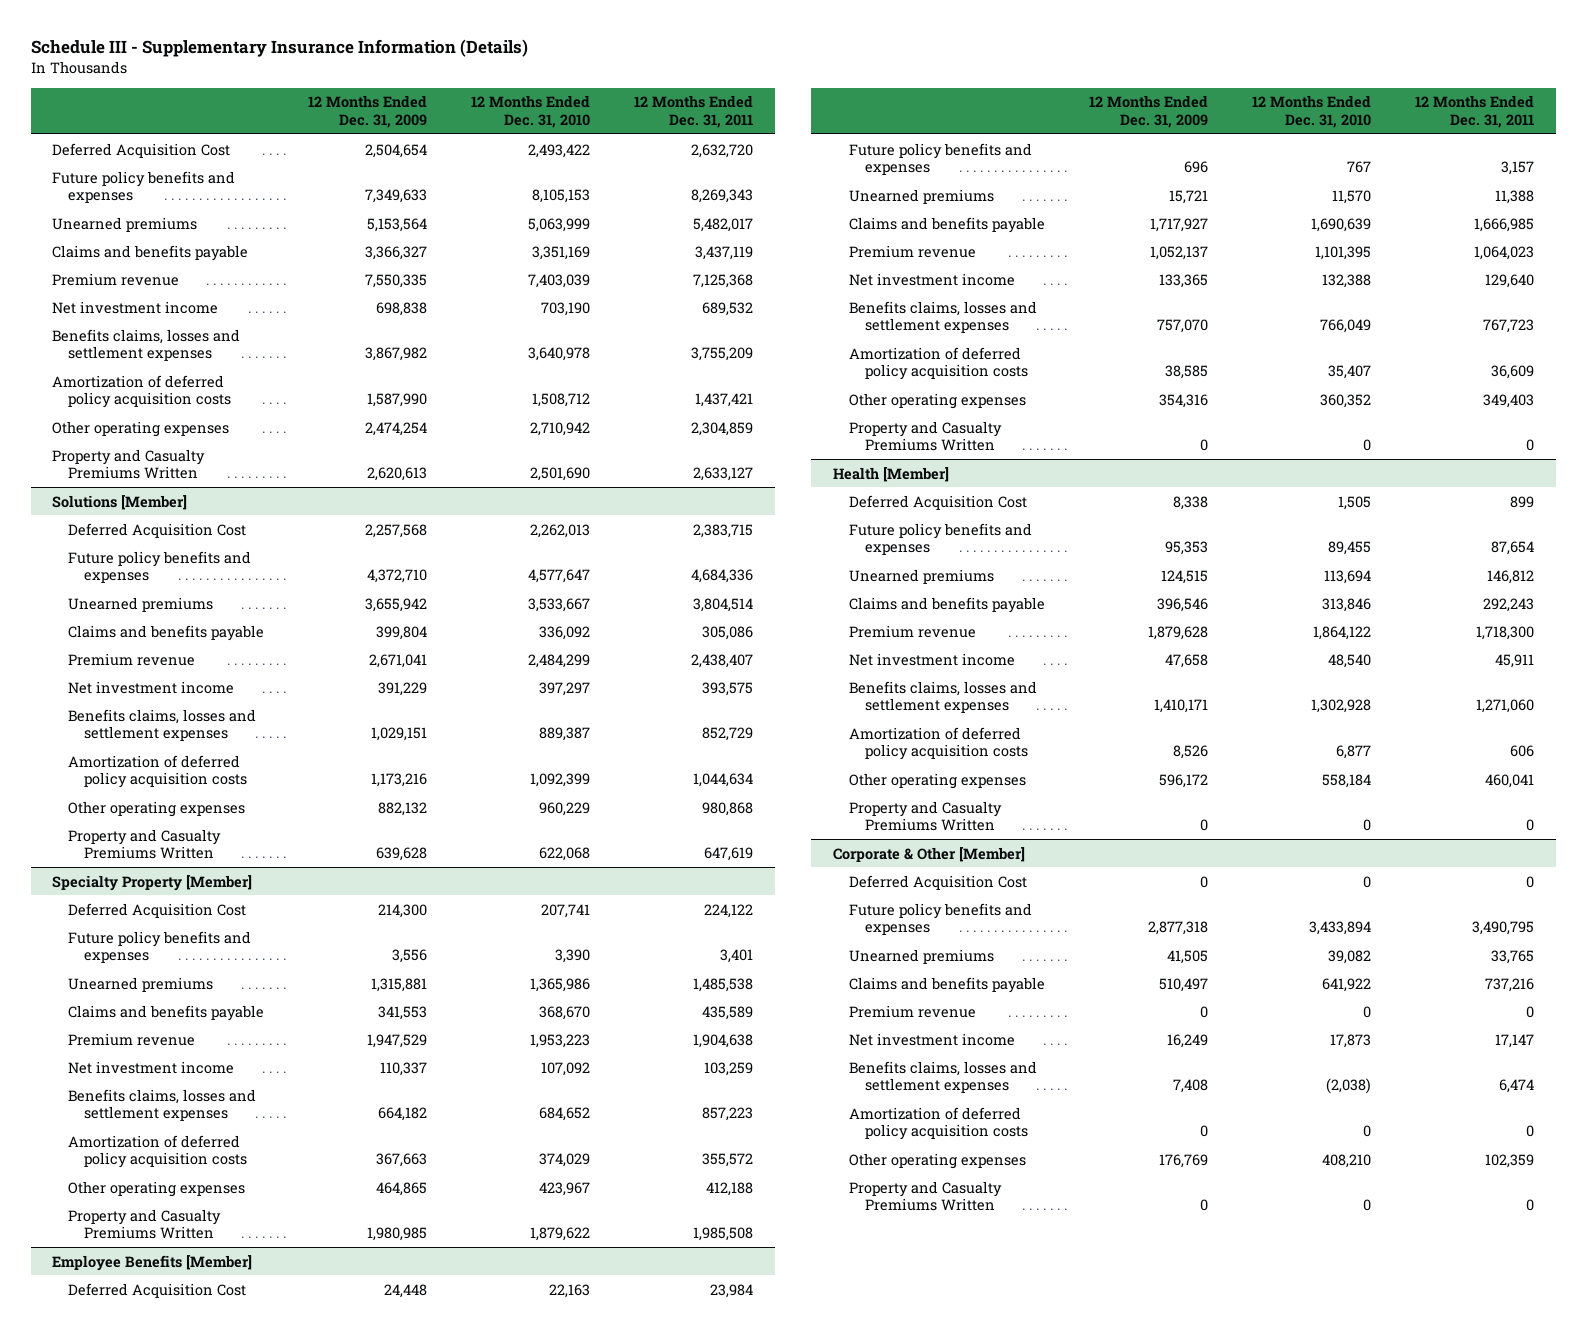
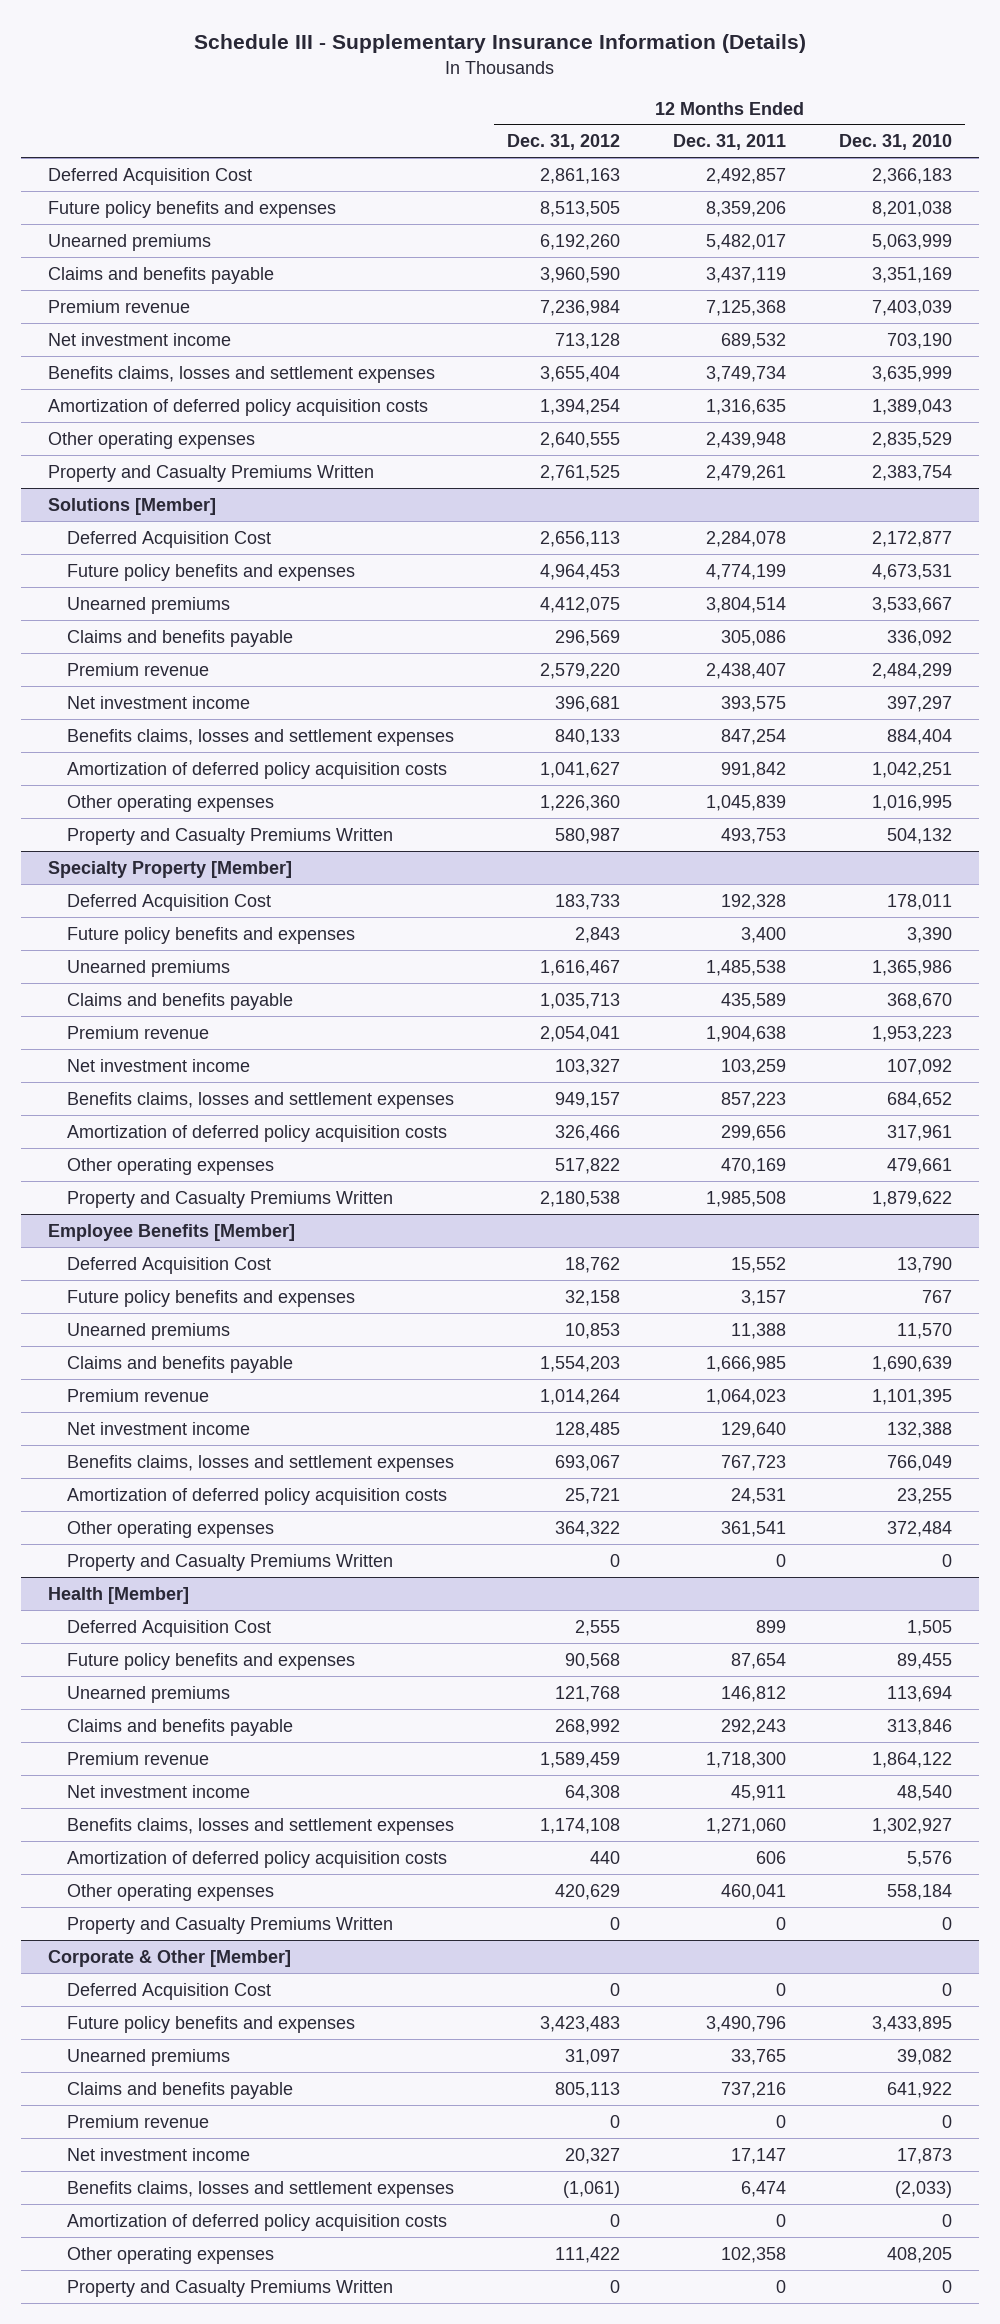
- | 12 Months Ended Dec. 31, 2009 | 12 Months Ended Dec. 31, 2010 | 12 Months Ended Dec. 31, 2011
+ | 12 Months Ended Dec. 31, 2012 | 12 Months Ended Dec. 31, 2011 | 12 Months Ended Dec. 31, 2010
- Deferred Acquisition Cost | 2,504,654 | 2,493,422 | 2,632,720
- Future policy benefits and expenses | 7,349,633 | 8,105,153 | 8,269,343
+ Deferred Acquisition Cost | 2,861,163 | 2,492,857 | 2,366,183
+ Future policy benefits and expenses | 8,513,505 | 8,359,206 | 8,201,038
- Benefits claims, losses and settlement expenses | 3,867,982 | 3,640,978 | 3,755,209
- Amortization of deferred policy acquisition costs | 1,587,990 | 1,508,712 | 1,437,421
- Other operating expenses | 2,474,254 | 2,710,942 | 2,304,859
- Property and Casualty Premiums Written | 2,620,613 | 2,501,690 | 2,633,127
+ Benefits claims, losses and settlement expenses | 3,655,404 | 3,749,734 | 3,635,999
+ Amortization of deferred policy acquisition costs | 1,394,254 | 1,316,635 | 1,389,043
+ Other operating expenses | 2,640,555 | 2,439,948 | 2,835,529
+ Property and Casualty Premiums Written | 2,761,525 | 2,479,261 | 2,383,754
@ Solutions [Member]
- Deferred Acquisition Cost | 2,257,568 | 2,262,013 | 2,383,715
- Future policy benefits and expenses | 4,372,710 | 4,577,647 | 4,684,336
+ Deferred Acquisition Cost | 2,656,113 | 2,284,078 | 2,172,877
+ Future policy benefits and expenses | 4,964,453 | 4,774,199 | 4,673,531
- Benefits claims, losses and settlement expenses | 1,029,151 | 889,387 | 852,729
- Amortization of deferred policy acquisition costs | 1,173,216 | 1,092,399 | 1,044,634
- Other operating expenses | 882,132 | 960,229 | 980,868
- Property and Casualty Premiums Written | 639,628 | 622,068 | 647,619
+ Benefits claims, losses and settlement expenses | 840,133 | 847,254 | 884,404
+ Amortization of deferred policy acquisition costs | 1,041,627 | 991,842 | 1,042,251
+ Other operating expenses | 1,226,360 | 1,045,839 | 1,016,995
+ Property and Casualty Premiums Written | 580,987 | 493,753 | 504,132
@ Specialty Property [Member]
- Deferred Acquisition Cost | 214,300 | 207,741 | 224,122
- Future policy benefits and expenses | 3,556 | 3,390 | 3,401
+ Deferred Acquisition Cost | 183,733 | 192,328 | 178,011
+ Future policy benefits and expenses | 2,843 | 3,400 | 3,390
- Amortization of deferred policy acquisition costs | 367,663 | 374,029 | 355,572
- Other operating expenses | 464,865 | 423,967 | 412,188
+ Amortization of deferred policy acquisition costs | 326,466 | 299,656 | 317,961
+ Other operating expenses | 517,822 | 470,169 | 479,661
@ Employee Benefits [Member]
- Deferred Acquisition Cost | 24,448 | 22,163 | 23,984
+ Deferred Acquisition Cost | 18,762 | 15,552 | 13,790
- Amortization of deferred policy acquisition costs | 38,585 | 35,407 | 36,609
- Other operating expenses | 354,316 | 360,352 | 349,403
+ Amortization of deferred policy acquisition costs | 25,721 | 24,531 | 23,255
+ Other operating expenses | 364,322 | 361,541 | 372,484
@ Health [Member]
- Benefits claims, losses and settlement expenses | 1,410,171 | 1,302,928 | 1,271,060
- Amortization of deferred policy acquisition costs | 8,526 | 6,877 | 606
+ Benefits claims, losses and settlement expenses | 1,174,108 | 1,271,060 | 1,302,927
+ Amortization of deferred policy acquisition costs | 440 | 606 | 5,576
@ Corporate & Other [Member]
- Future policy benefits and expenses | 2,877,318 | 3,433,894 | 3,490,795
+ Future policy benefits and expenses | 3,423,483 | 3,490,796 | 3,433,895
- Benefits claims, losses and settlement expenses | 7,408 | (2,038) | 6,474
+ Benefits claims, losses and settlement expenses | (1,061) | 6,474 | (2,033)
- Other operating expenses | 176,769 | 408,210 | 102,359
+ Other operating expenses | 111,422 | 102,358 | 408,205

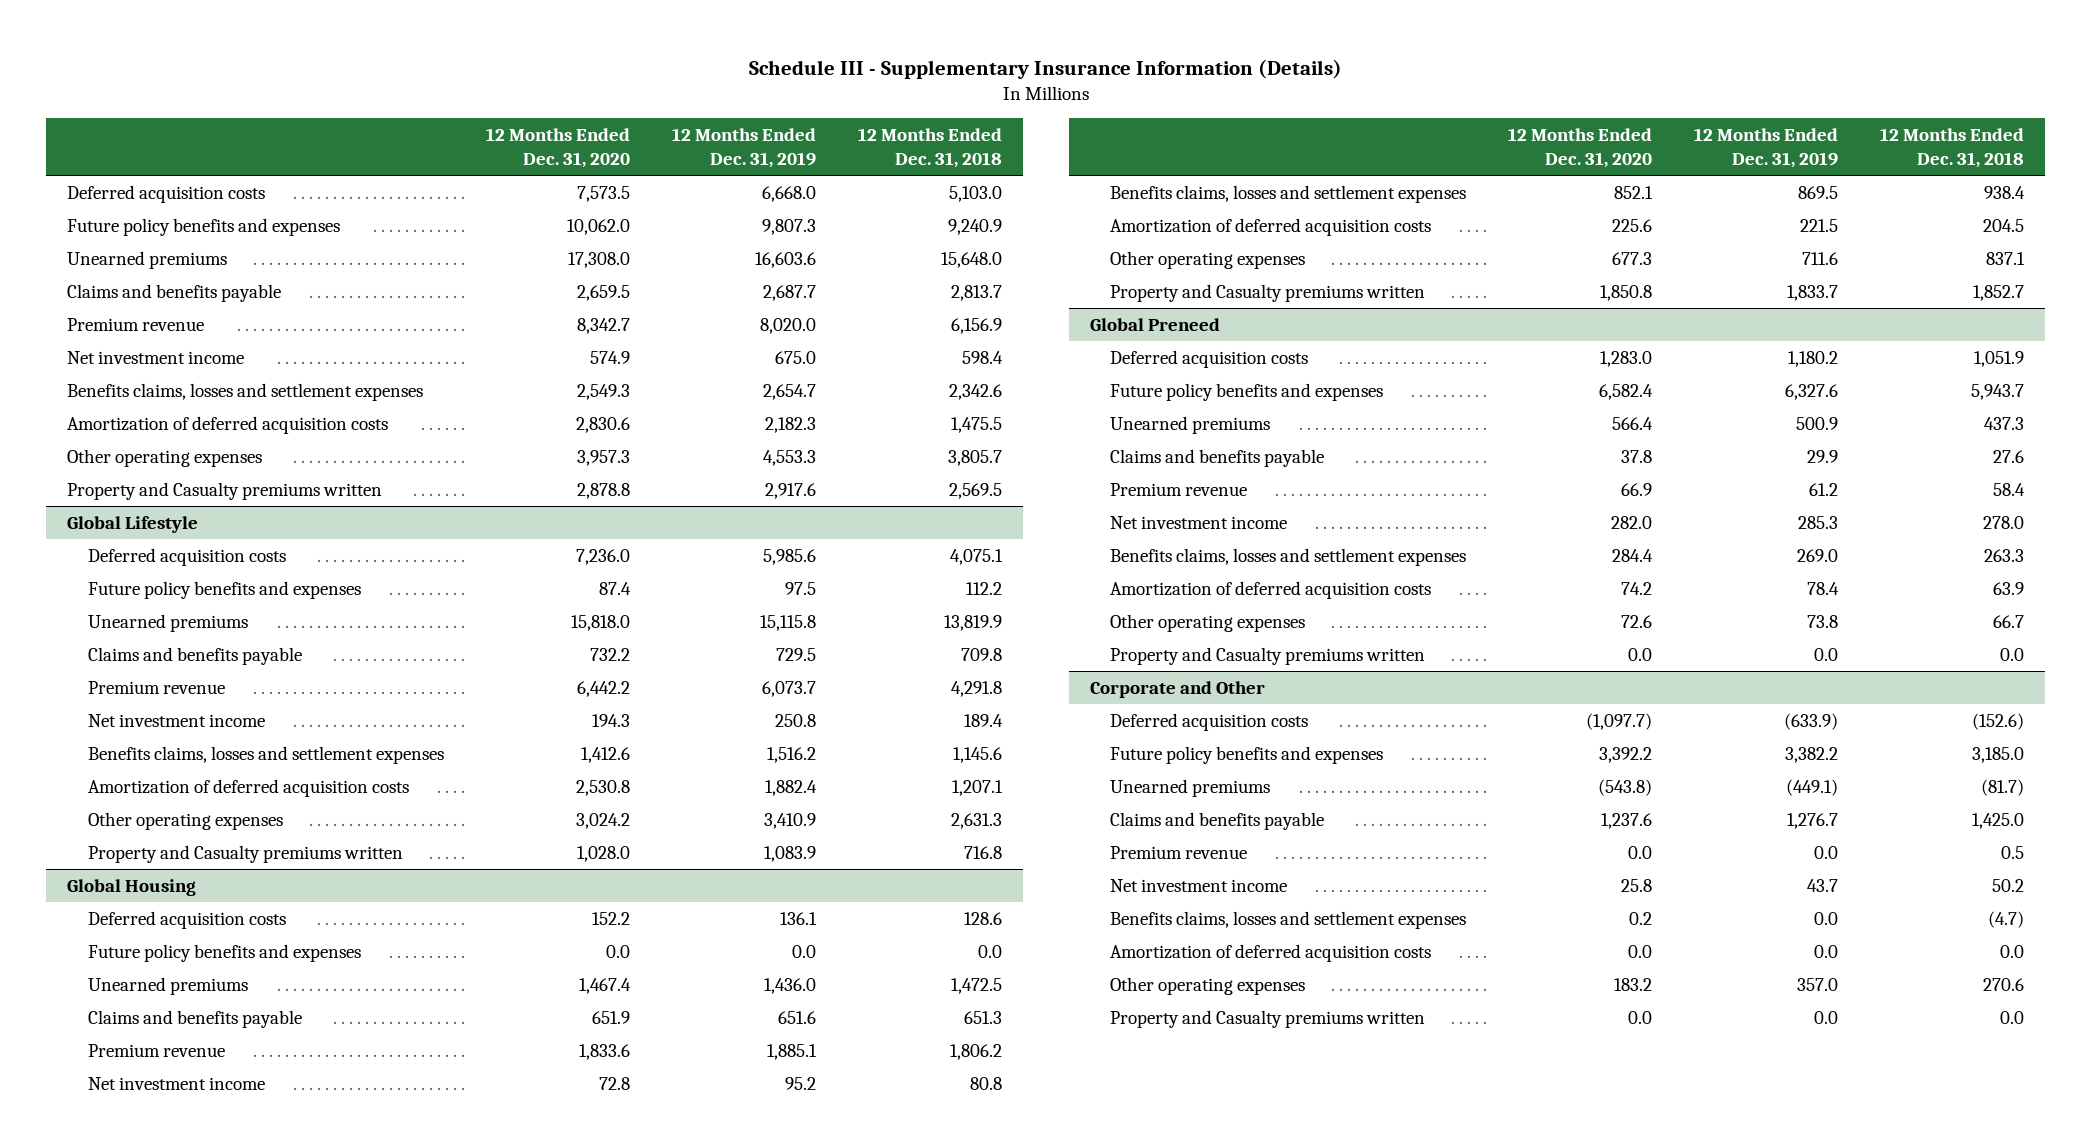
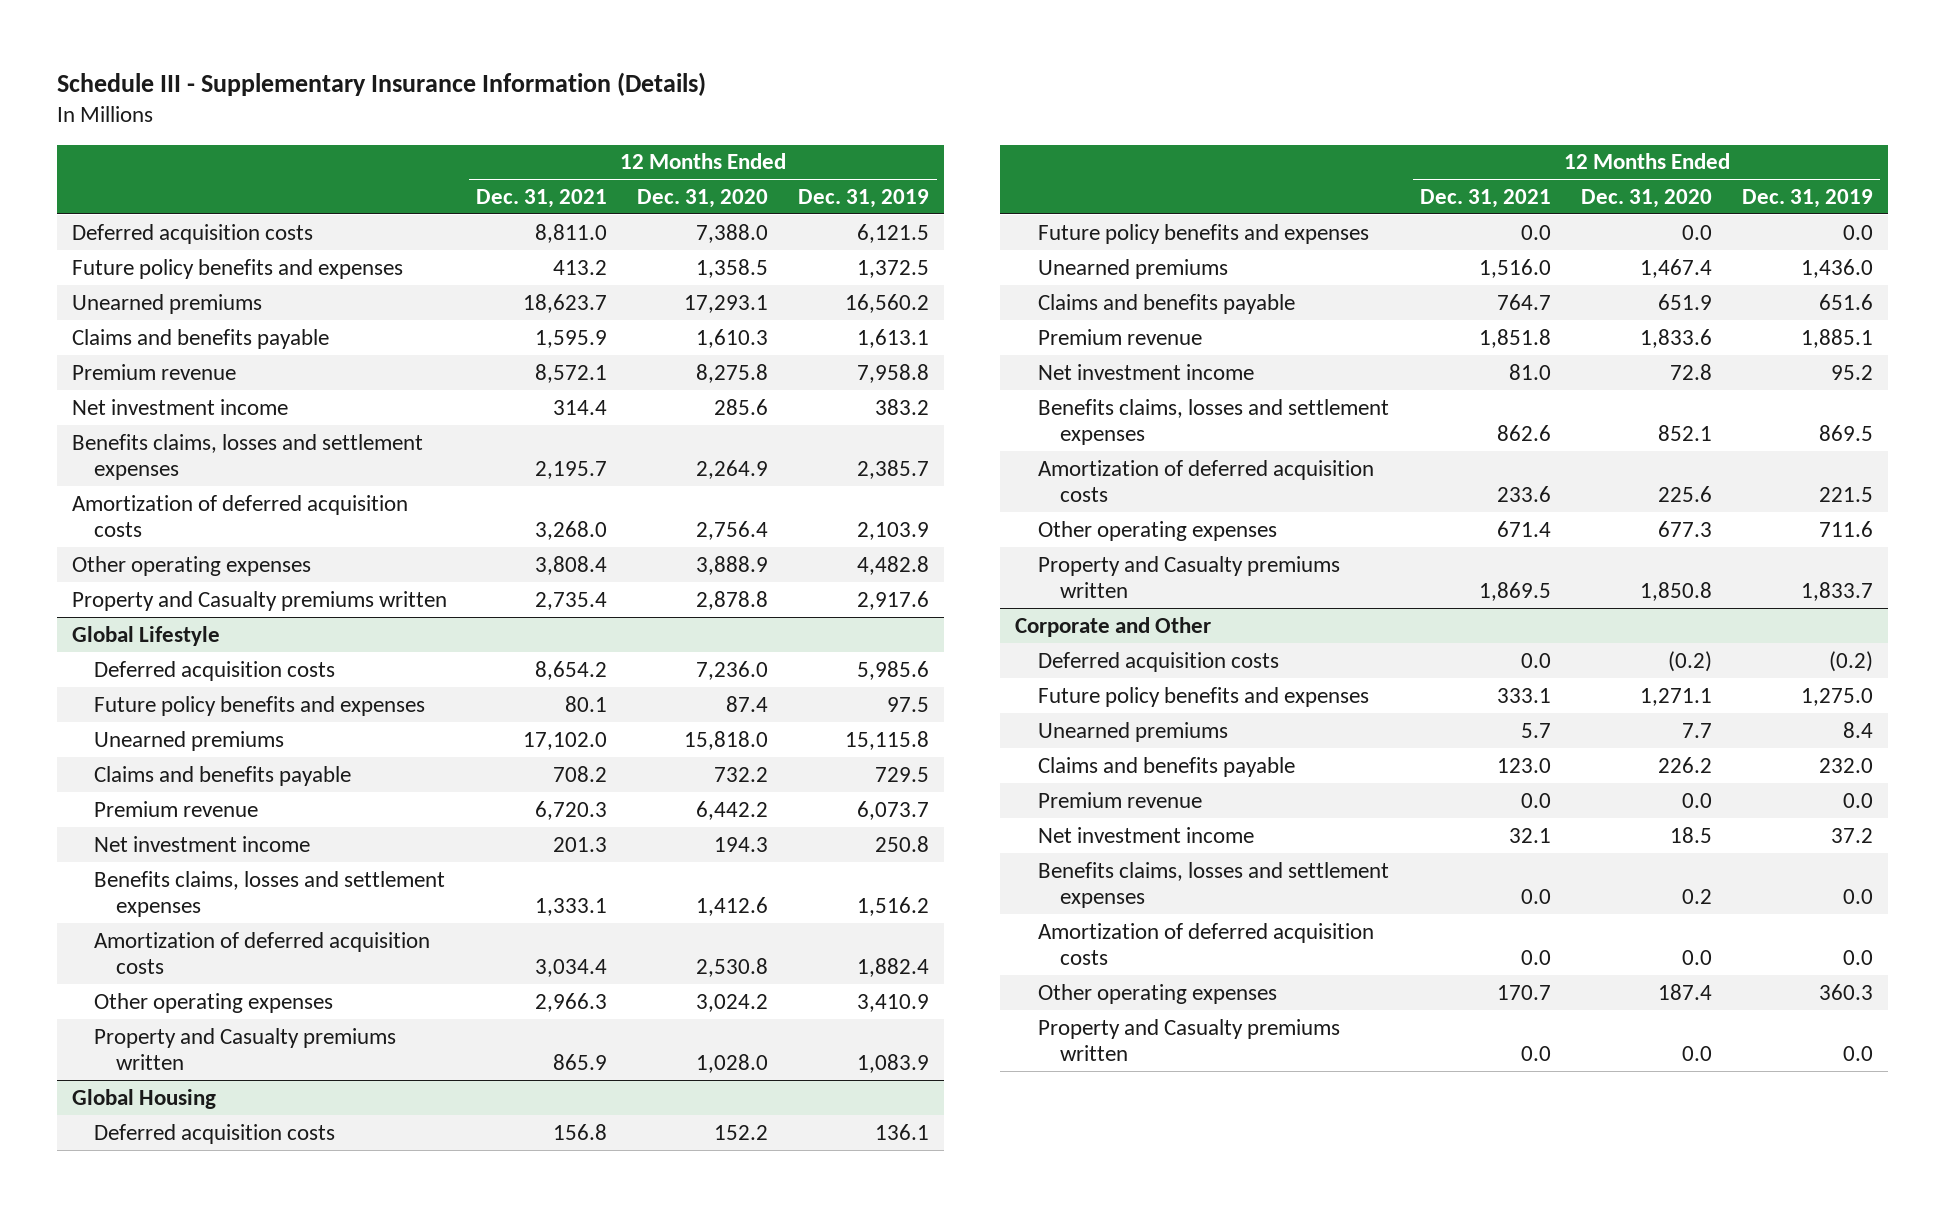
- | 12 Months Ended Dec. 31, 2020 | 12 Months Ended Dec. 31, 2019 | 12 Months Ended Dec. 31, 2018
+ | 12 Months Ended Dec. 31, 2021 | 12 Months Ended Dec. 31, 2020 | 12 Months Ended Dec. 31, 2019
- Deferred acquisition costs | 7,573.5 | 6,668.0 | 5,103.0
- Future policy benefits and expenses | 10,062.0 | 9,807.3 | 9,240.9
- Unearned premiums | 17,308.0 | 16,603.6 | 15,648.0
- Claims and benefits payable | 2,659.5 | 2,687.7 | 2,813.7
- Premium revenue | 8,342.7 | 8,020.0 | 6,156.9
- Net investment income | 574.9 | 675.0 | 598.4
- Benefits claims, losses and settlement expenses | 2,549.3 | 2,654.7 | 2,342.6
- Amortization of deferred acquisition costs | 2,830.6 | 2,182.3 | 1,475.5
- Other operating expenses | 3,957.3 | 4,553.3 | 3,805.7
+ Deferred acquisition costs | 8,811.0 | 7,388.0 | 6,121.5
+ Future policy benefits and expenses | 413.2 | 1,358.5 | 1,372.5
+ Unearned premiums | 18,623.7 | 17,293.1 | 16,560.2
+ Claims and benefits payable | 1,595.9 | 1,610.3 | 1,613.1
+ Premium revenue | 8,572.1 | 8,275.8 | 7,958.8
+ Net investment income | 314.4 | 285.6 | 383.2
+ Benefits claims, losses and settlement expenses | 2,195.7 | 2,264.9 | 2,385.7
+ Amortization of deferred acquisition costs | 3,268.0 | 2,756.4 | 2,103.9
+ Other operating expenses | 3,808.4 | 3,888.9 | 4,482.8
- Global Preneed
- Deferred acquisition costs | 1,283.0 | 1,180.2 | 1,051.9
- Future policy benefits and expenses | 6,582.4 | 6,327.6 | 5,943.7
- Unearned premiums | 566.4 | 500.9 | 437.3
- Claims and benefits payable | 37.8 | 29.9 | 27.6
- Premium revenue | 66.9 | 61.2 | 58.4
- Net investment income | 282.0 | 285.3 | 278.0
- Benefits claims, losses and settlement expenses | 284.4 | 269.0 | 263.3
- Amortization of deferred acquisition costs | 74.2 | 78.4 | 63.9
- Other operating expenses | 72.6 | 73.8 | 66.7
- Property and Casualty premiums written | 0.0 | 0.0 | 0.0
@ Corporate and Other
- Deferred acquisition costs | (1,097.7) | (633.9) | (152.6)
- Future policy benefits and expenses | 3,392.2 | 3,382.2 | 3,185.0
- Unearned premiums | (543.8) | (449.1) | (81.7)
- Claims and benefits payable | 1,237.6 | 1,276.7 | 1,425.0
+ Deferred acquisition costs | 0.0 | (0.2) | (0.2)
+ Future policy benefits and expenses | 333.1 | 1,271.1 | 1,275.0
+ Unearned premiums | 5.7 | 7.7 | 8.4
+ Claims and benefits payable | 123.0 | 226.2 | 232.0
- Net investment income | 25.8 | 43.7 | 50.2
+ Net investment income | 32.1 | 18.5 | 37.2
- Other operating expenses | 183.2 | 357.0 | 270.6
+ Other operating expenses | 170.7 | 187.4 | 360.3

